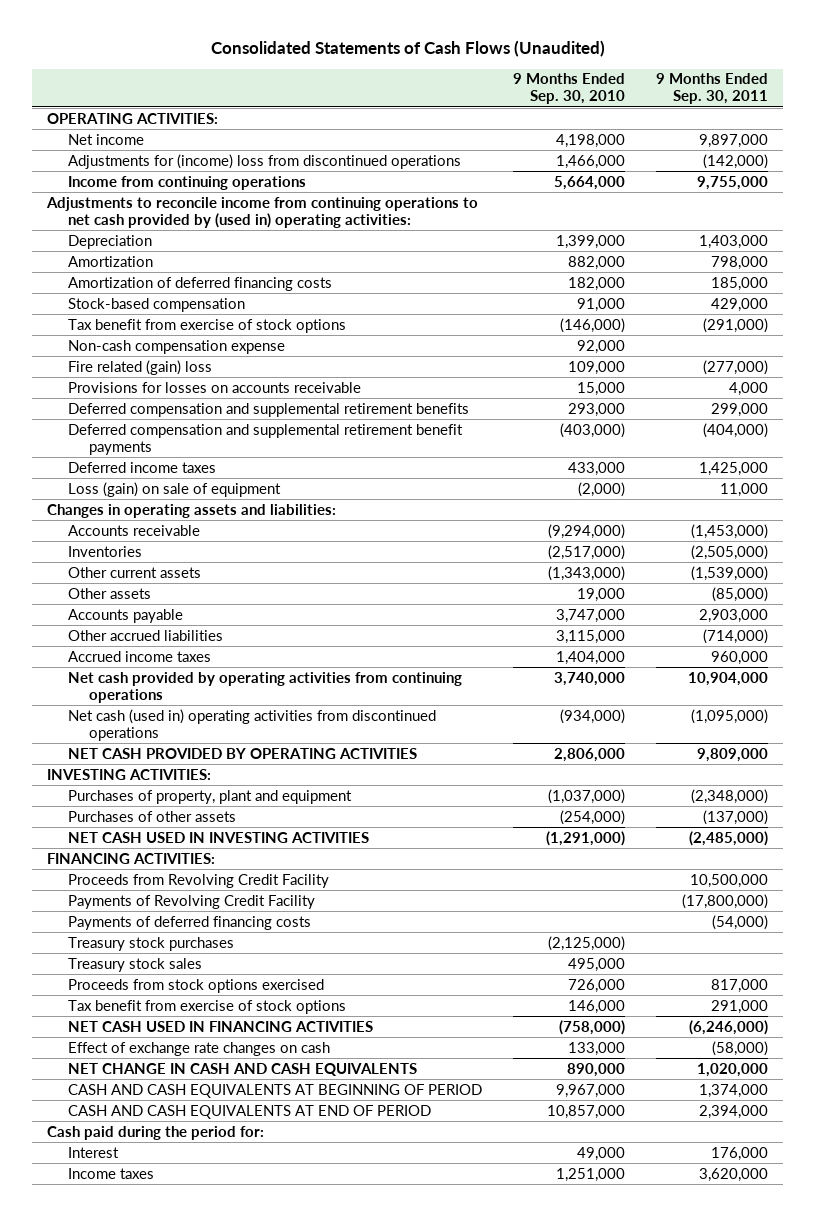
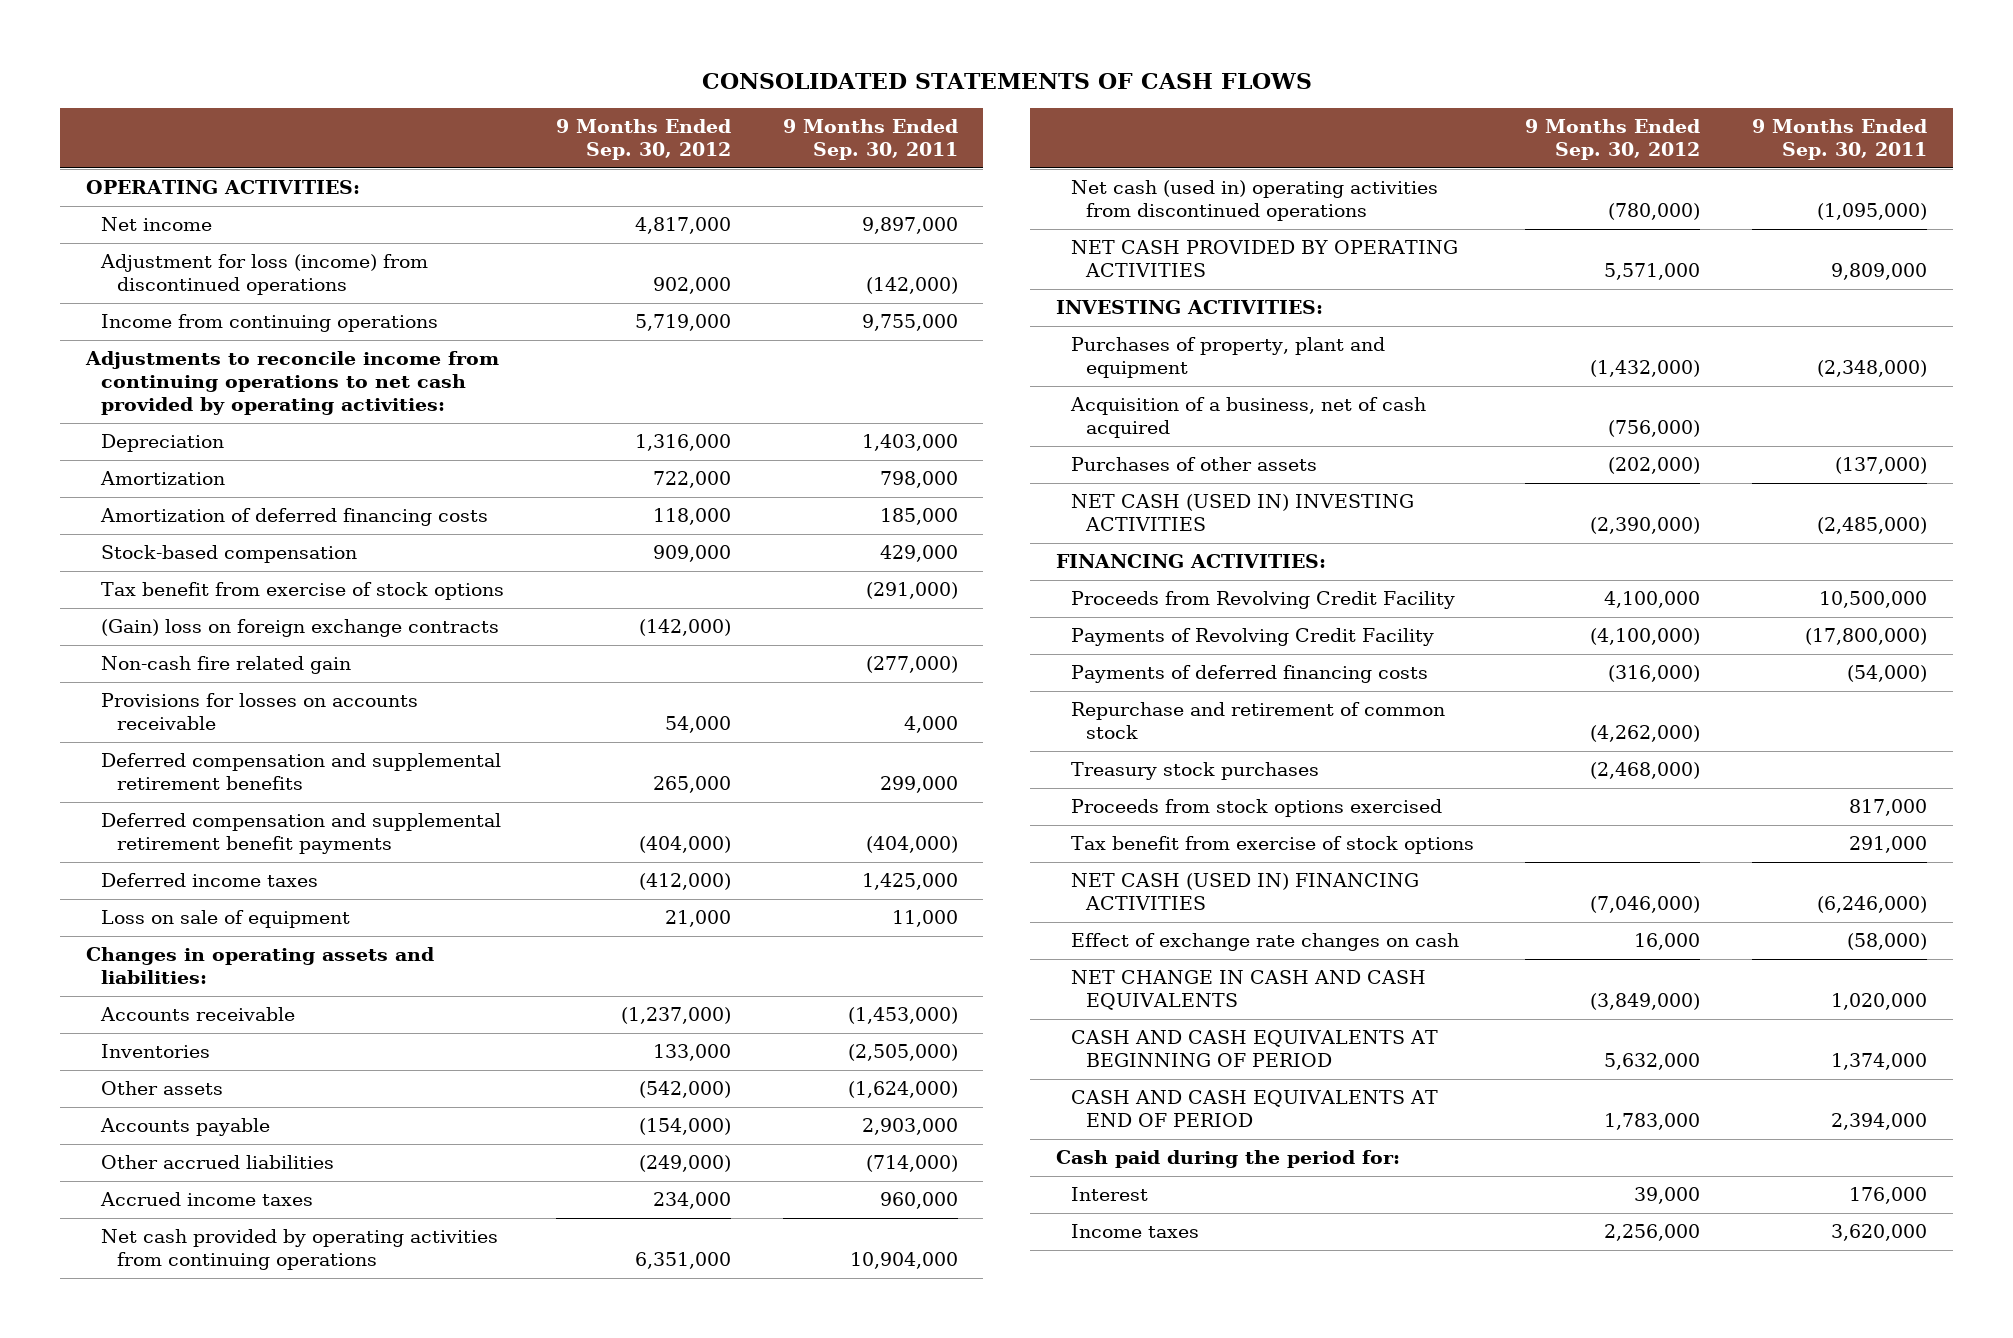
- Consolidated Statements of Cash Flows (Unaudited)
+ CONSOLIDATED STATEMENTS OF CASH FLOWS
- | 9 Months Ended Sep. 30, 2010 | 9 Months Ended Sep. 30, 2011
+ | 9 Months Ended Sep. 30, 2012 | 9 Months Ended Sep. 30, 2011
- Adjustments for (income) loss from discontinued operations | 1,466,000 | (142,000)
+ Adjustment for loss (income) from discontinued operations | 902,000 | (142,000)
- Adjustments to reconcile income from continuing operations to net cash provided by (used in) operating activities:
+ Adjustments to reconcile income from continuing operations to net cash provided by operating activities:
- Non-cash compensation expense | 92,000 |
- Fire related (gain) loss | 109,000 | (277,000)
+ (Gain) loss on foreign exchange contracts | (142,000) |
+ Non-cash fire related gain | | (277,000)
- Loss (gain) on sale of equipment | (2,000) | 11,000
+ Loss on sale of equipment | 21,000 | 11,000
- Other current assets | (1,343,000) | (1,539,000)
- Other assets | 19,000 | (85,000)
+ Other assets | (542,000) | (1,624,000)
+ Acquisition of a business, net of cash acquired | (756,000) |
- NET CASH USED IN INVESTING ACTIVITIES | (1,291,000) | (2,485,000)
+ NET CASH (USED IN) INVESTING ACTIVITIES | (2,390,000) | (2,485,000)
+ Repurchase and retirement of common stock | (4,262,000) |
- Treasury stock sales | 495,000 |
- NET CASH USED IN FINANCING ACTIVITIES | (758,000) | (6,246,000)
+ NET CASH (USED IN) FINANCING ACTIVITIES | (7,046,000) | (6,246,000)

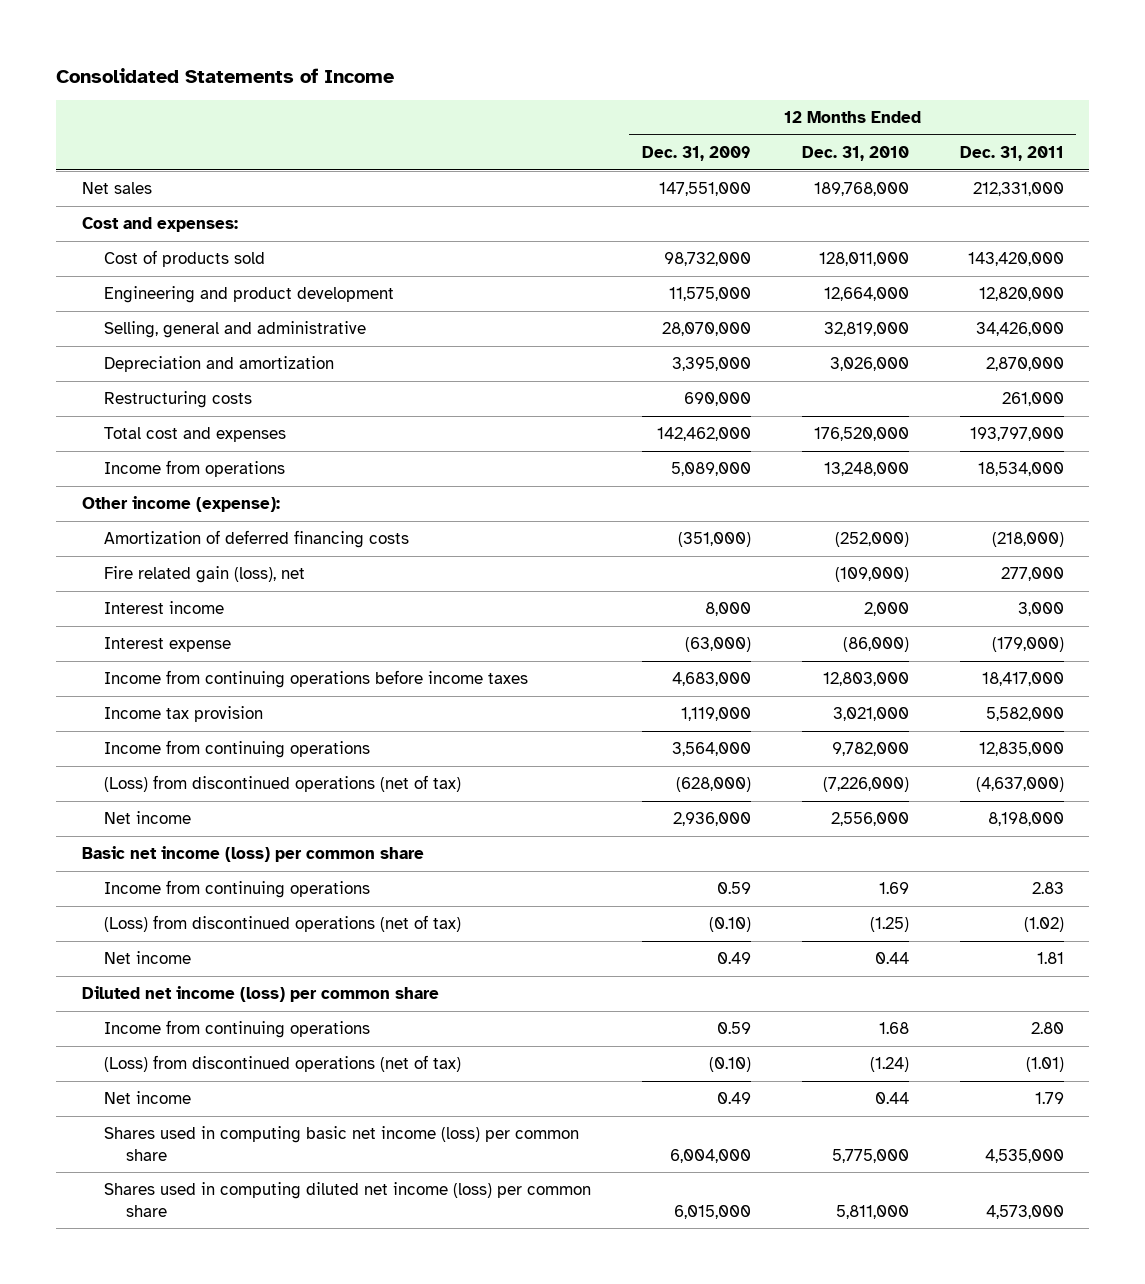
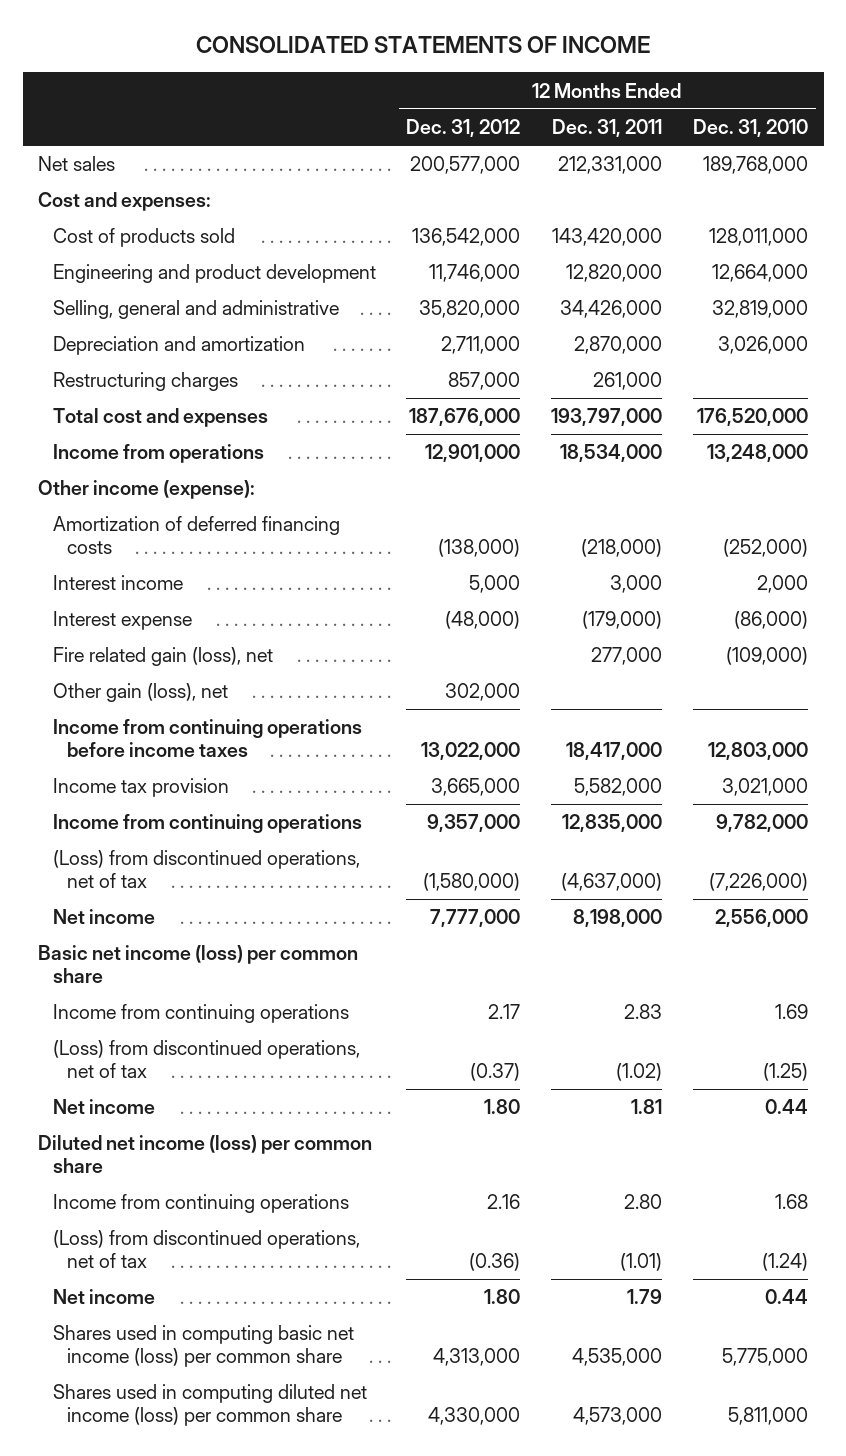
- Consolidated Statements of Income
+ CONSOLIDATED STATEMENTS OF INCOME
- | 12 Months Ended Dec. 31, 2009 | 12 Months Ended Dec. 31, 2010 | 12 Months Ended Dec. 31, 2011
+ | 12 Months Ended Dec. 31, 2012 | 12 Months Ended Dec. 31, 2011 | 12 Months Ended Dec. 31, 2010
- Restructuring costs | 690,000 | | 261,000
+ Restructuring charges | 857,000 | 261,000 |
moved down: Fire related gain (loss), net | | 277,000 | (109,000)
+ Other gain (loss), net | 302,000 | |
- (Loss) from discontinued operations (net of tax) | (628,000) | (7,226,000) | (4,637,000)
+ (Loss) from discontinued operations, net of tax | (1,580,000) | (4,637,000) | (7,226,000)
- (Loss) from discontinued operations (net of tax) | (0.10) | (1.25) | (1.02)
+ (Loss) from discontinued operations, net of tax | (0.37) | (1.02) | (1.25)
- (Loss) from discontinued operations (net of tax) | (0.10) | (1.24) | (1.01)
+ (Loss) from discontinued operations, net of tax | (0.36) | (1.01) | (1.24)

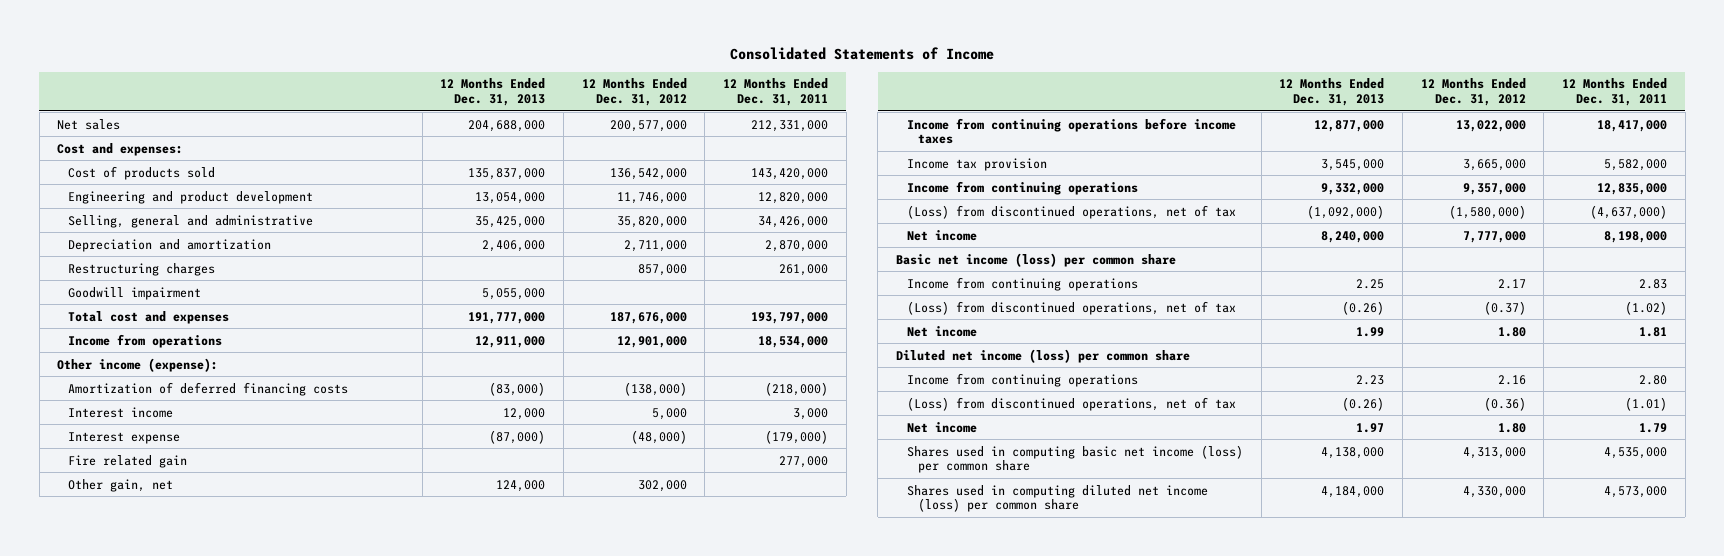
- CONSOLIDATED STATEMENTS OF INCOME
+ Consolidated Statements of Income
- | 12 Months Ended Dec. 31, 2012 | 12 Months Ended Dec. 31, 2011 | 12 Months Ended Dec. 31, 2010
+ | 12 Months Ended Dec. 31, 2013 | 12 Months Ended Dec. 31, 2012 | 12 Months Ended Dec. 31, 2011
+ Goodwill impairment | 5,055,000 | |
- Fire related gain (loss), net | | 277,000 | (109,000)
- Other gain (loss), net | 302,000 | |
+ Fire related gain | | | 277,000
+ Other gain, net | 124,000 | 302,000 |

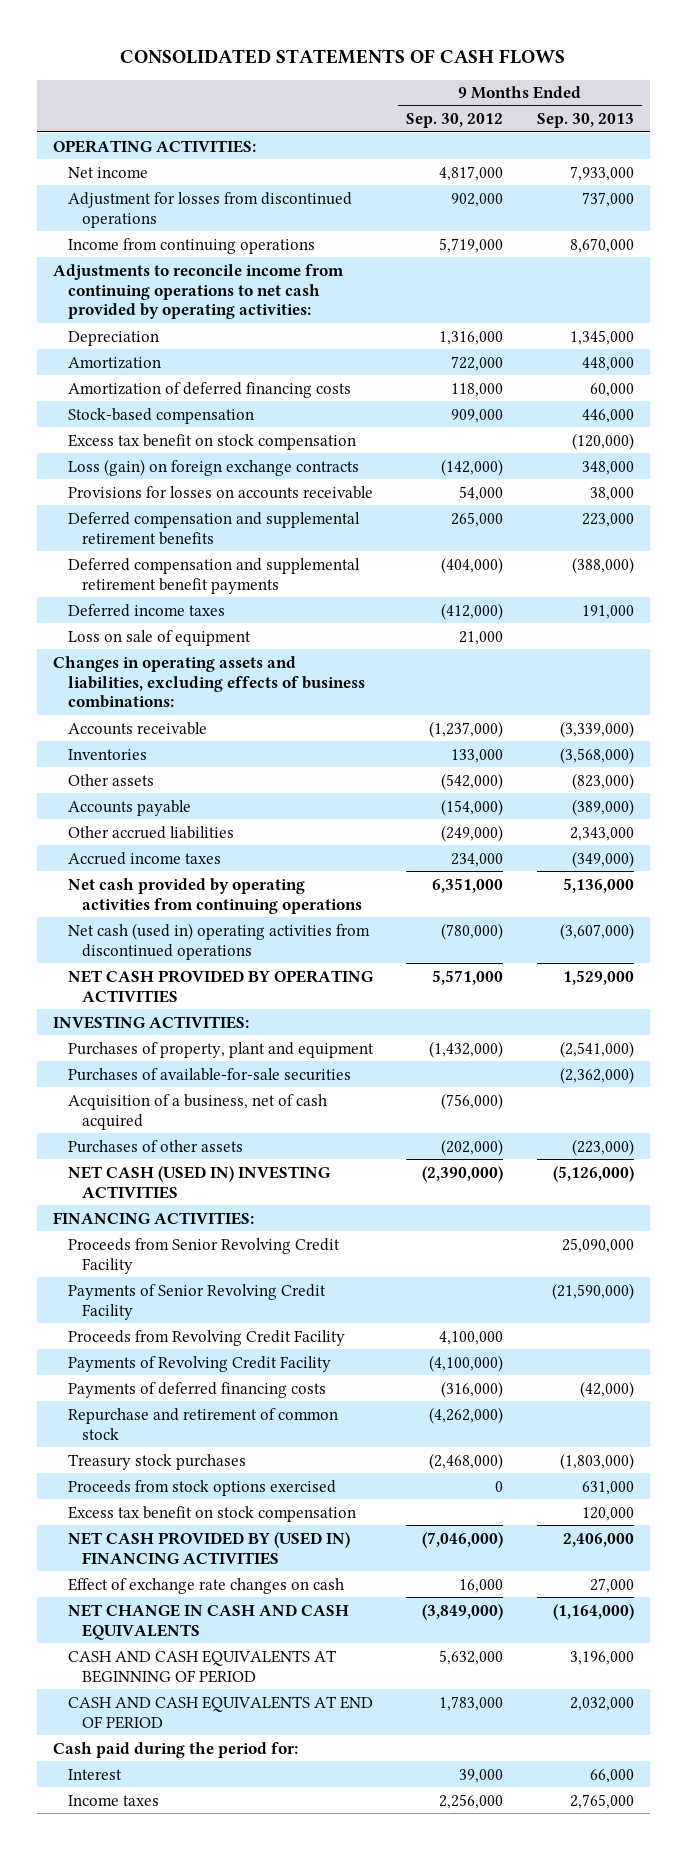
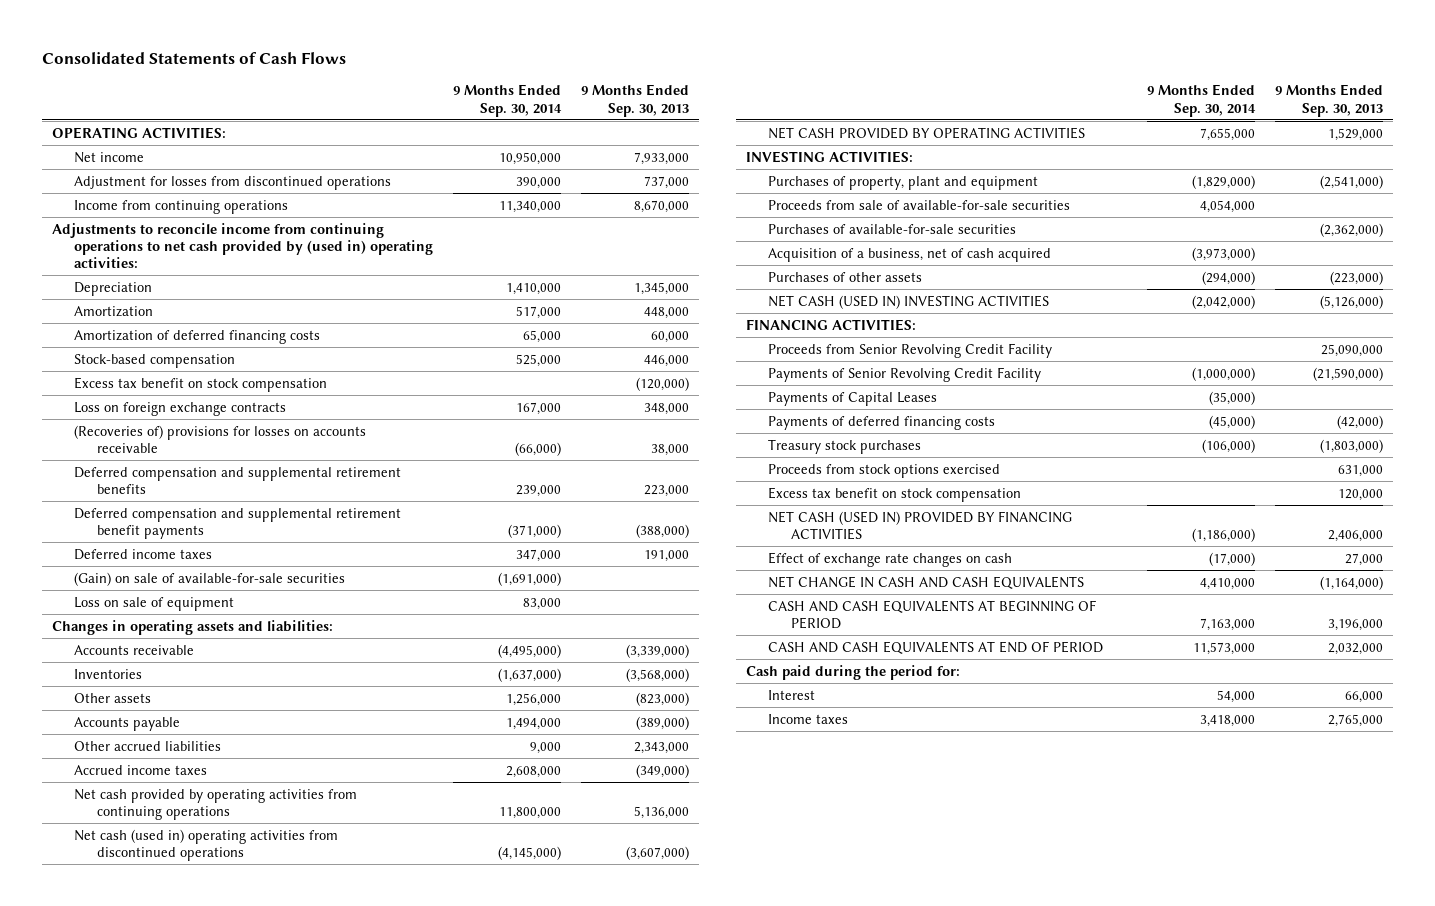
- CONSOLIDATED STATEMENTS OF CASH FLOWS
+ Consolidated Statements of Cash Flows
- | 9 Months Ended Sep. 30, 2012 | 9 Months Ended Sep. 30, 2013
+ | 9 Months Ended Sep. 30, 2014 | 9 Months Ended Sep. 30, 2013
- Adjustments to reconcile income from continuing operations to net cash provided by operating activities:
+ Adjustments to reconcile income from continuing operations to net cash provided by (used in) operating activities:
- Loss (gain) on foreign exchange contracts | (142,000) | 348,000
- Provisions for losses on accounts receivable | 54,000 | 38,000
+ Loss on foreign exchange contracts | 167,000 | 348,000
+ (Recoveries of) provisions for losses on accounts receivable | (66,000) | 38,000
+ (Gain) on sale of available-for-sale securities | (1,691,000) |
- Changes in operating assets and liabilities, excluding effects of business combinations:
+ Changes in operating assets and liabilities:
+ Proceeds from sale of available-for-sale securities | 4,054,000 |
- Proceeds from Revolving Credit Facility | 4,100,000 |
- Payments of Revolving Credit Facility | (4,100,000) |
+ Payments of Capital Leases | (35,000) |
- Repurchase and retirement of common stock | (4,262,000) |
- NET CASH PROVIDED BY (USED IN) FINANCING ACTIVITIES | (7,046,000) | 2,406,000
+ NET CASH (USED IN) PROVIDED BY FINANCING ACTIVITIES | (1,186,000) | 2,406,000

